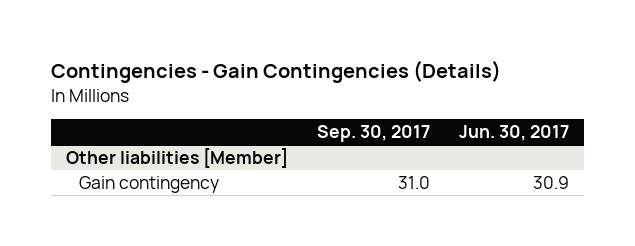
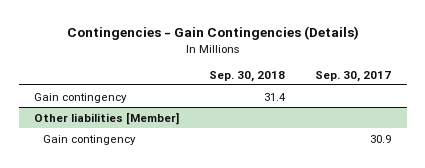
- | Sep. 30, 2017 | Jun. 30, 2017
+ | Sep. 30, 2018 | Sep. 30, 2017
+ Gain contingency | 31.4 |
@ Other liabilities [Member]
- Gain contingency | 31.0 | 30.9
+ Gain contingency | | 30.9

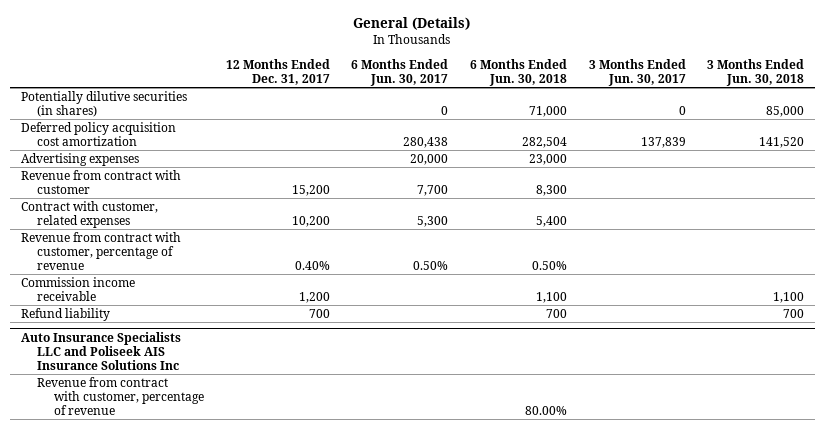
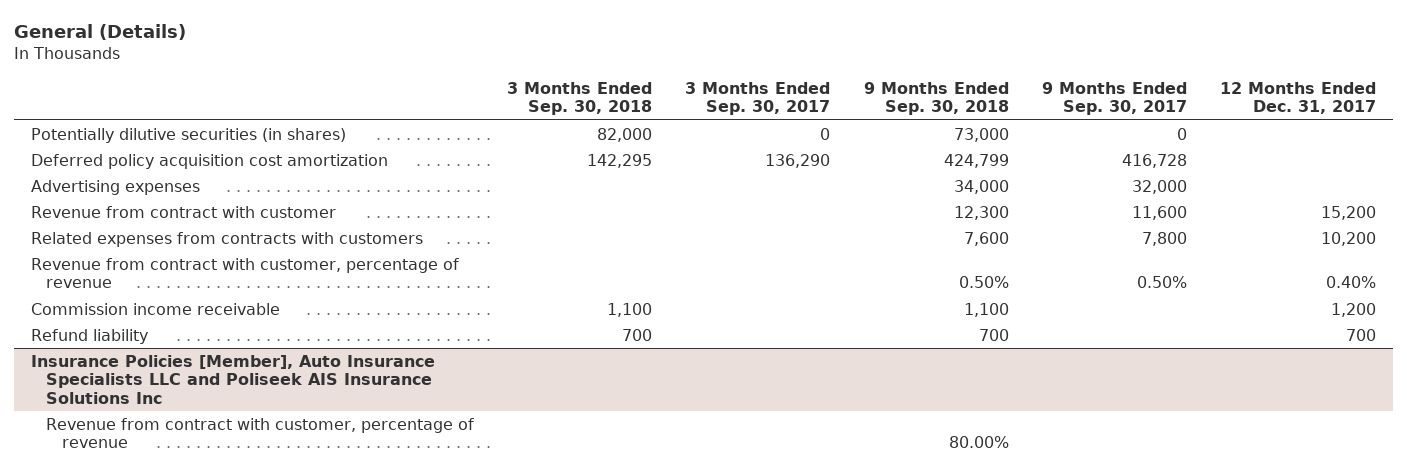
- | 12 Months Ended Dec. 31, 2017 | 6 Months Ended Jun. 30, 2017 | 6 Months Ended Jun. 30, 2018 | 3 Months Ended Jun. 30, 2017 | 3 Months Ended Jun. 30, 2018
+ | 3 Months Ended Sep. 30, 2018 | 3 Months Ended Sep. 30, 2017 | 9 Months Ended Sep. 30, 2018 | 9 Months Ended Sep. 30, 2017 | 12 Months Ended Dec. 31, 2017
- Contract with customer, related expenses | 10,200 | 5,300 | 5,400 | |
+ Related expenses from contracts with customers | | | 7,600 | 7,800 | 10,200
- Auto Insurance Specialists LLC and Poliseek AIS Insurance Solutions Inc
+ Insurance Policies [Member], Auto Insurance Specialists LLC and Poliseek AIS Insurance Solutions Inc

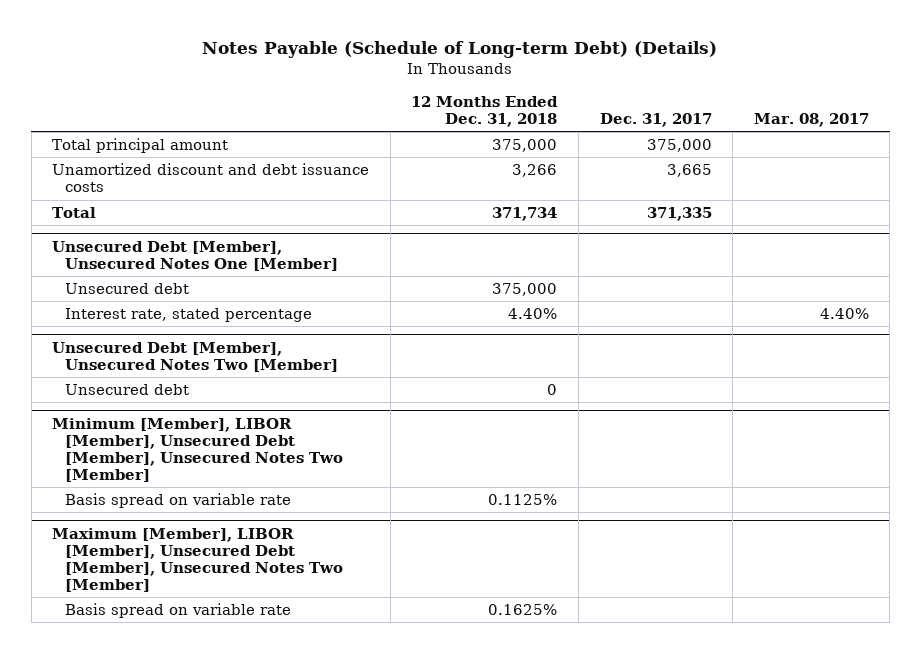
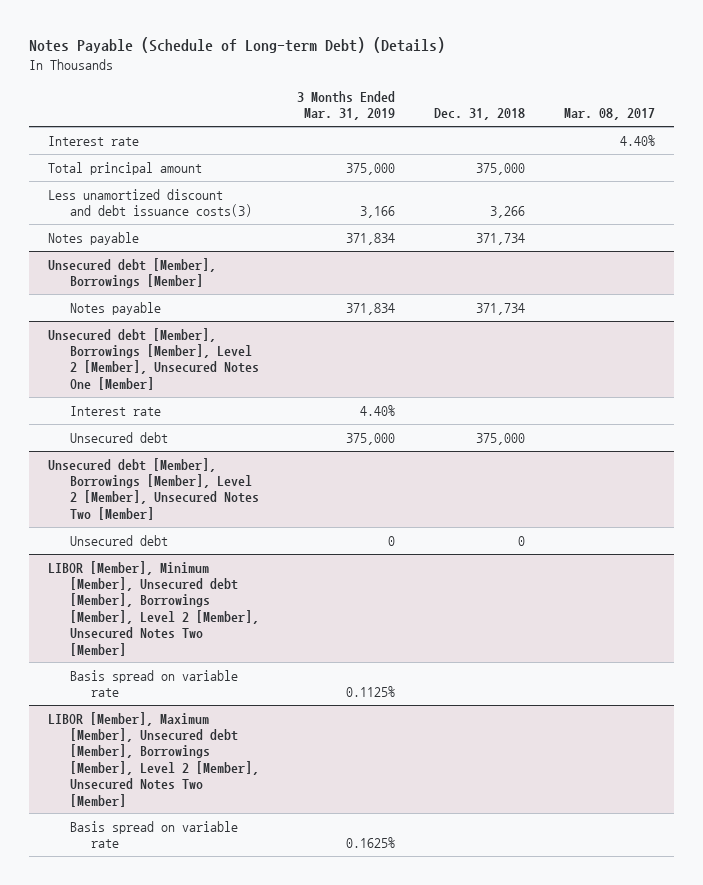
- | 12 Months Ended Dec. 31, 2018 | Dec. 31, 2017 | Mar. 08, 2017
+ | 3 Months Ended Mar. 31, 2019 | Dec. 31, 2018 | Mar. 08, 2017
+ Interest rate | | | 4.40%
- Unamortized discount and debt issuance costs | 3,266 | 3,665 |
- Total | 371,734 | 371,335 |
- Unsecured Debt [Member], Unsecured Notes One [Member]
+ Less unamortized discount and debt issuance costs(3) | 3,166 | 3,266 |
+ Notes payable | 371,834 | 371,734 |
+ Unsecured debt [Member], Borrowings [Member]
+ Notes payable | 371,834 | 371,734 |
+ Unsecured debt [Member], Borrowings [Member], Level 2 [Member], Unsecured Notes One [Member]
+ Interest rate | 4.40% | |
- Interest rate, stated percentage | 4.40% | | 4.40%
- Unsecured Debt [Member], Unsecured Notes Two [Member]
+ Unsecured debt [Member], Borrowings [Member], Level 2 [Member], Unsecured Notes Two [Member]
- Minimum [Member], LIBOR [Member], Unsecured Debt [Member], Unsecured Notes Two [Member]
+ LIBOR [Member], Minimum [Member], Unsecured debt [Member], Borrowings [Member], Level 2 [Member], Unsecured Notes Two [Member]
- Maximum [Member], LIBOR [Member], Unsecured Debt [Member], Unsecured Notes Two [Member]
+ LIBOR [Member], Maximum [Member], Unsecured debt [Member], Borrowings [Member], Level 2 [Member], Unsecured Notes Two [Member]

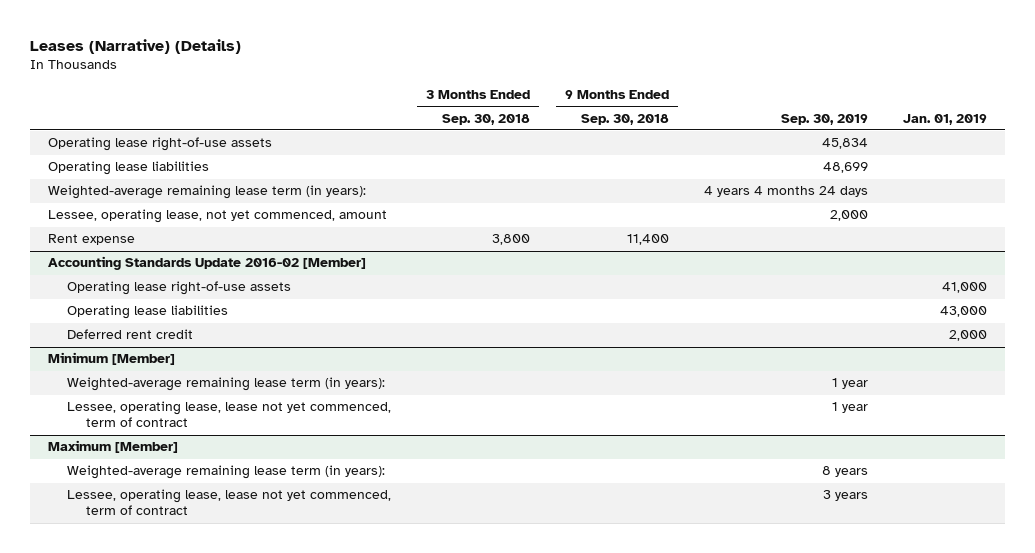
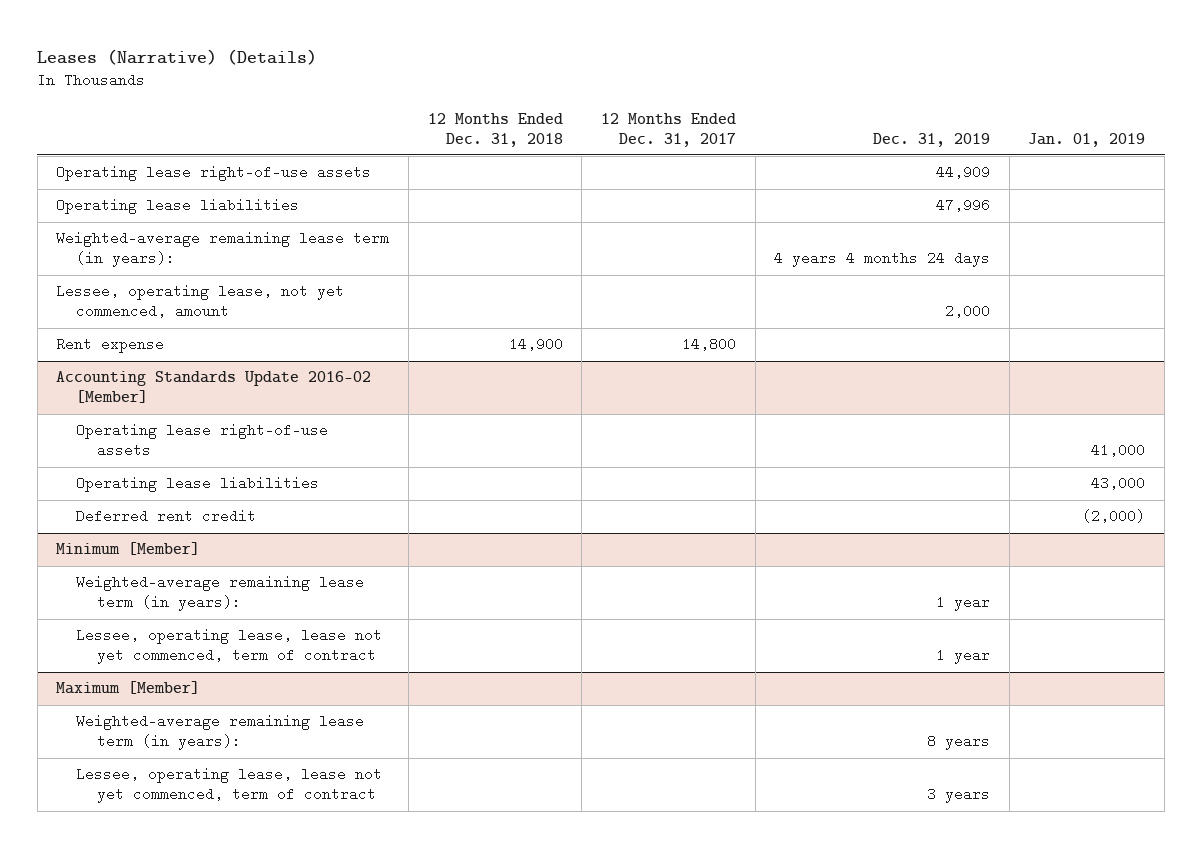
- | 3 Months Ended Sep. 30, 2018 | 9 Months Ended Sep. 30, 2018 | Sep. 30, 2019 | Jan. 01, 2019
+ | 12 Months Ended Dec. 31, 2018 | 12 Months Ended Dec. 31, 2017 | Dec. 31, 2019 | Jan. 01, 2019
@ Accounting Standards Update 2016-02 [Member]
- Deferred rent credit | | | | 2,000
+ Deferred rent credit | | | | (2,000)

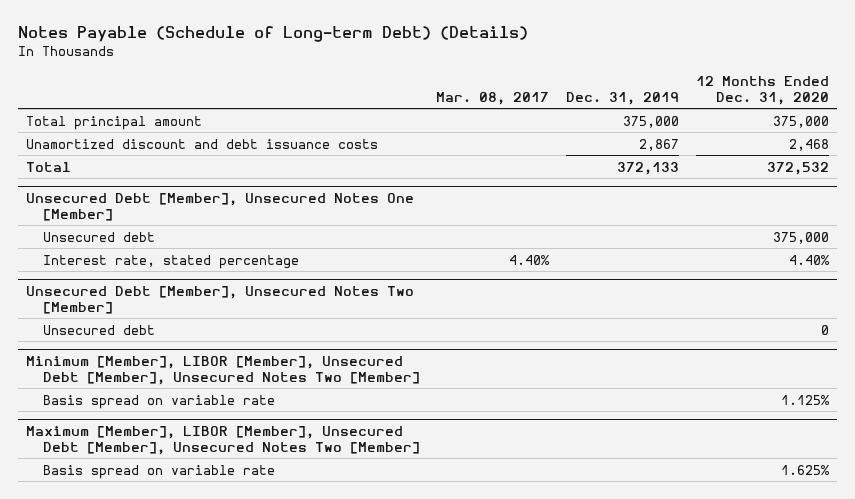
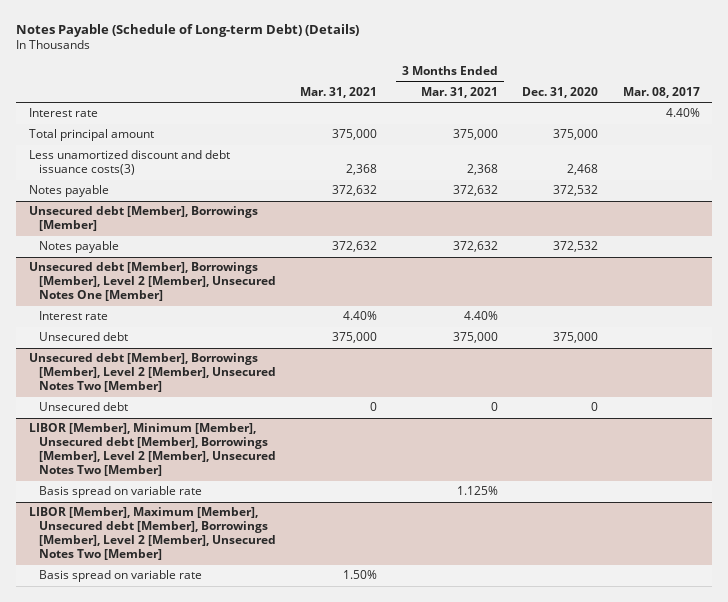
- | Mar. 08, 2017 | Dec. 31, 2019 | 12 Months Ended Dec. 31, 2020
+ | Mar. 31, 2021 | 3 Months Ended Mar. 31, 2021 | Dec. 31, 2020 | Mar. 08, 2017
+ Interest rate | | | | 4.40%
- Unamortized discount and debt issuance costs | | 2,867 | 2,468
- Total | | 372,133 | 372,532
- Unsecured Debt [Member], Unsecured Notes One [Member]
+ Less unamortized discount and debt issuance costs(3) | 2,368 | 2,368 | 2,468 |
+ Notes payable | 372,632 | 372,632 | 372,532 |
+ Unsecured debt [Member], Borrowings [Member]
+ Notes payable | 372,632 | 372,632 | 372,532 |
+ Unsecured debt [Member], Borrowings [Member], Level 2 [Member], Unsecured Notes One [Member]
+ Interest rate | 4.40% | 4.40% | |
- Interest rate, stated percentage | 4.40% | | 4.40%
- Unsecured Debt [Member], Unsecured Notes Two [Member]
+ Unsecured debt [Member], Borrowings [Member], Level 2 [Member], Unsecured Notes Two [Member]
- Minimum [Member], LIBOR [Member], Unsecured Debt [Member], Unsecured Notes Two [Member]
+ LIBOR [Member], Minimum [Member], Unsecured debt [Member], Borrowings [Member], Level 2 [Member], Unsecured Notes Two [Member]
- Maximum [Member], LIBOR [Member], Unsecured Debt [Member], Unsecured Notes Two [Member]
+ LIBOR [Member], Maximum [Member], Unsecured debt [Member], Borrowings [Member], Level 2 [Member], Unsecured Notes Two [Member]

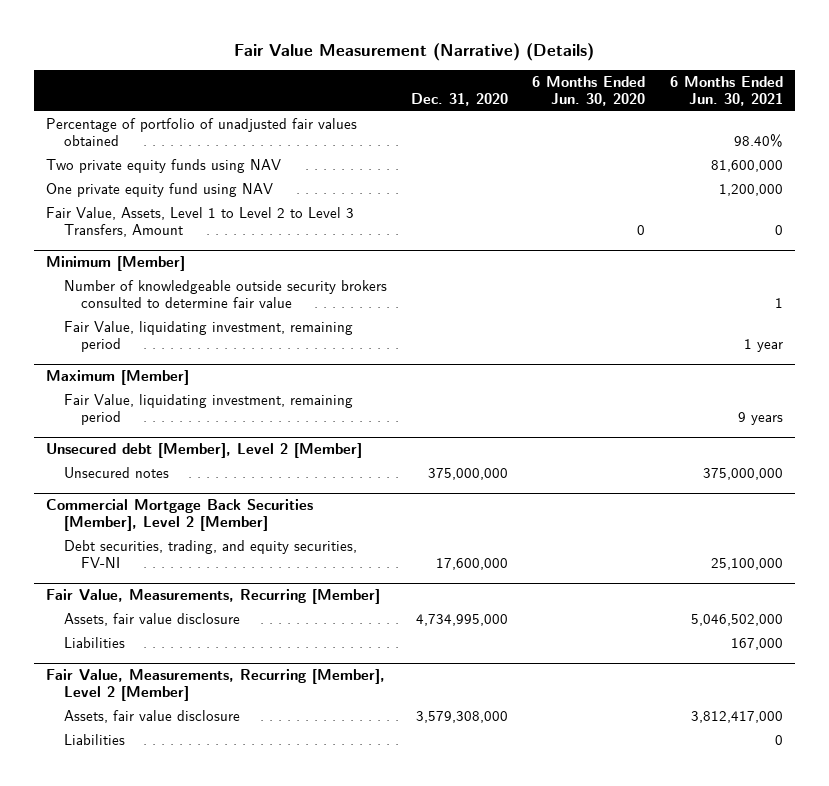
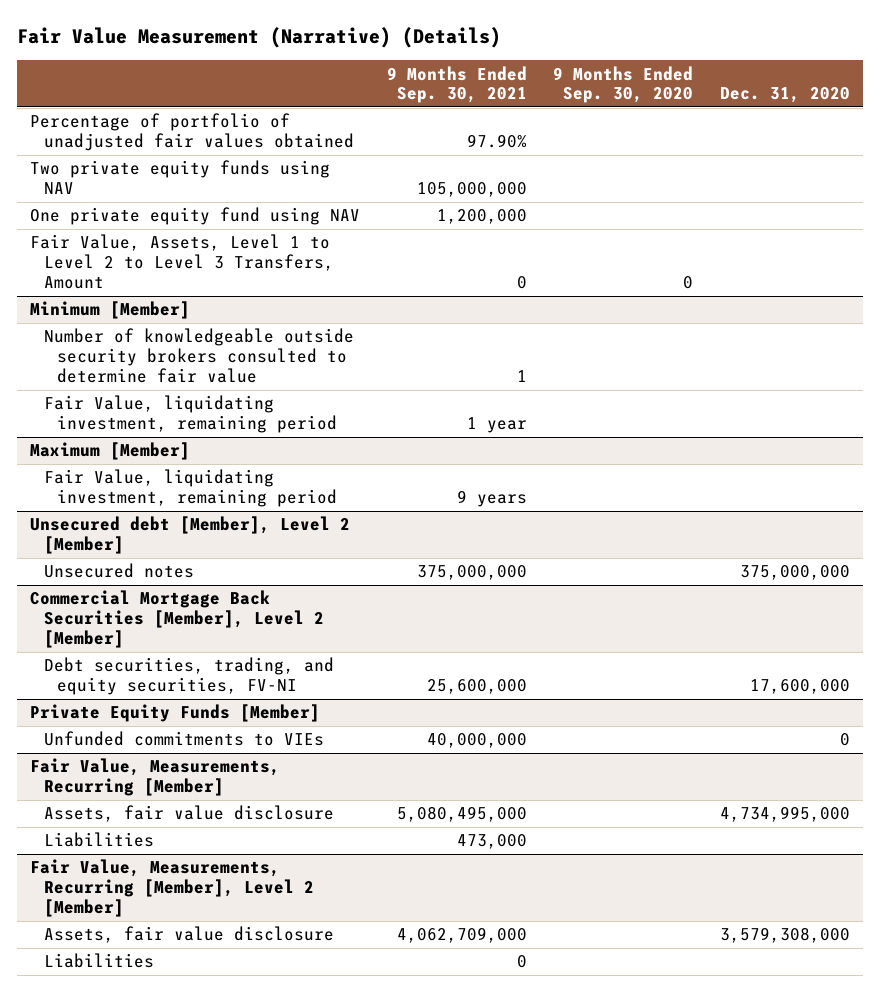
- | Dec. 31, 2020 | 6 Months Ended Jun. 30, 2020 | 6 Months Ended Jun. 30, 2021
+ | 9 Months Ended Sep. 30, 2021 | 9 Months Ended Sep. 30, 2020 | Dec. 31, 2020
+ Private Equity Funds [Member]
+ Unfunded commitments to VIEs | 40,000,000 | | 0

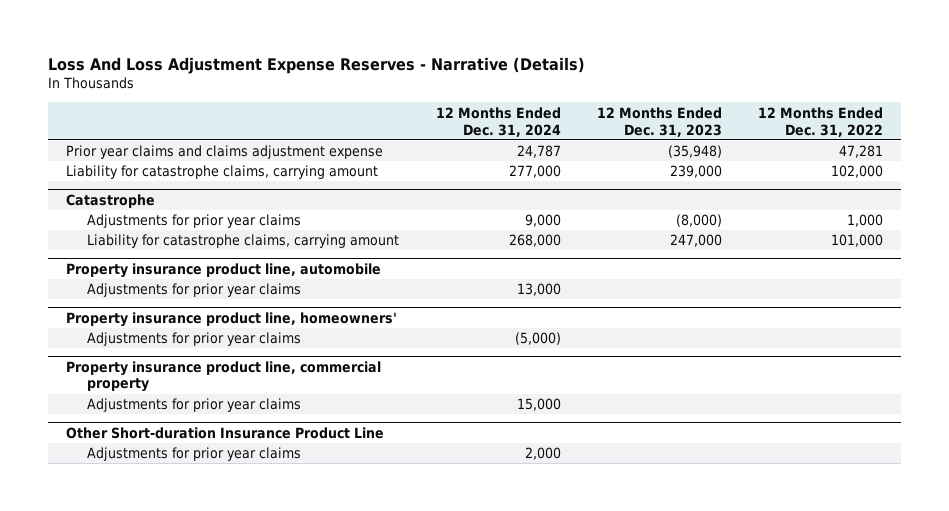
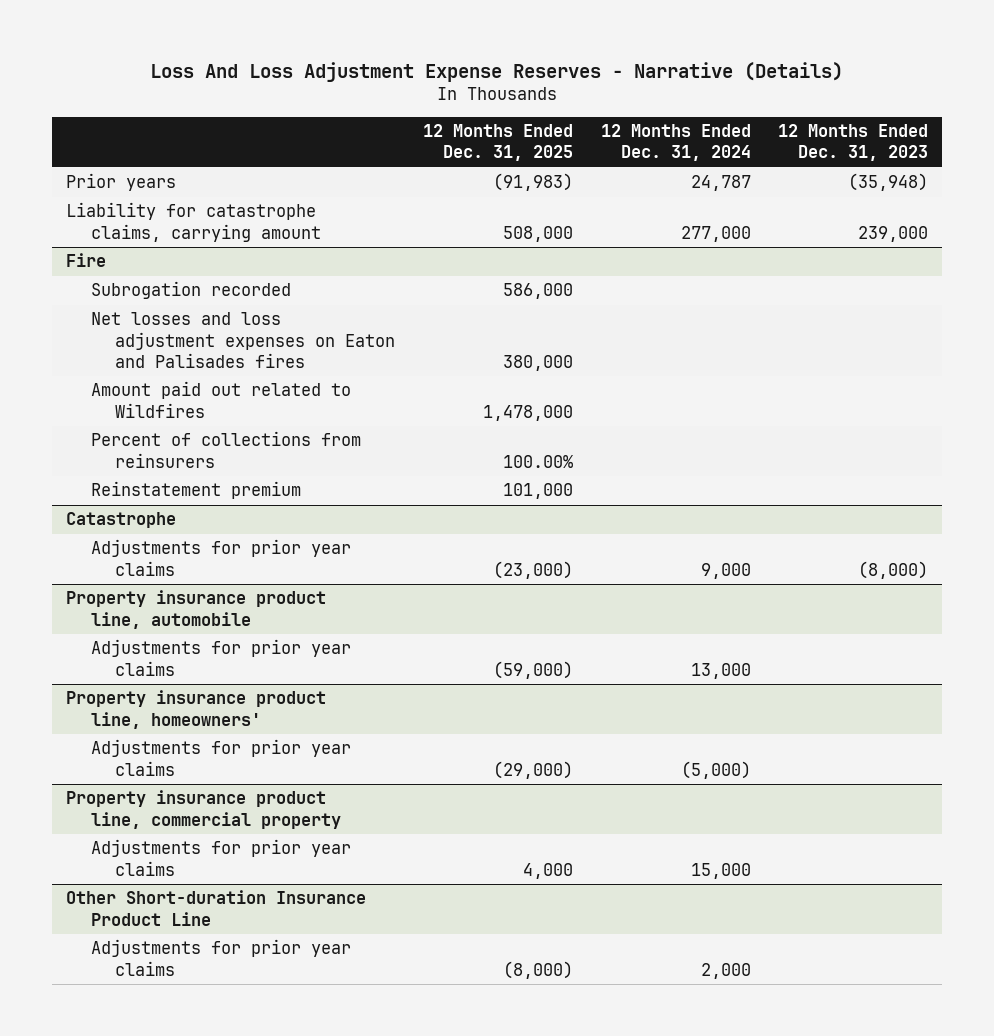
- | 12 Months Ended Dec. 31, 2024 | 12 Months Ended Dec. 31, 2023 | 12 Months Ended Dec. 31, 2022
+ | 12 Months Ended Dec. 31, 2025 | 12 Months Ended Dec. 31, 2024 | 12 Months Ended Dec. 31, 2023
- Prior year claims and claims adjustment expense | 24,787 | (35,948) | 47,281
+ Prior years | (91,983) | 24,787 | (35,948)
+ Fire
+ Subrogation recorded | 586,000 | |
+ Net losses and loss adjustment expenses on Eaton and Palisades fires | 380,000 | |
+ Amount paid out related to Wildfires | 1,478,000 | |
+ Percent of collections from reinsurers | 100.00% | |
+ Reinstatement premium | 101,000 | |
@ Catastrophe
- Liability for catastrophe claims, carrying amount | 268,000 | 247,000 | 101,000

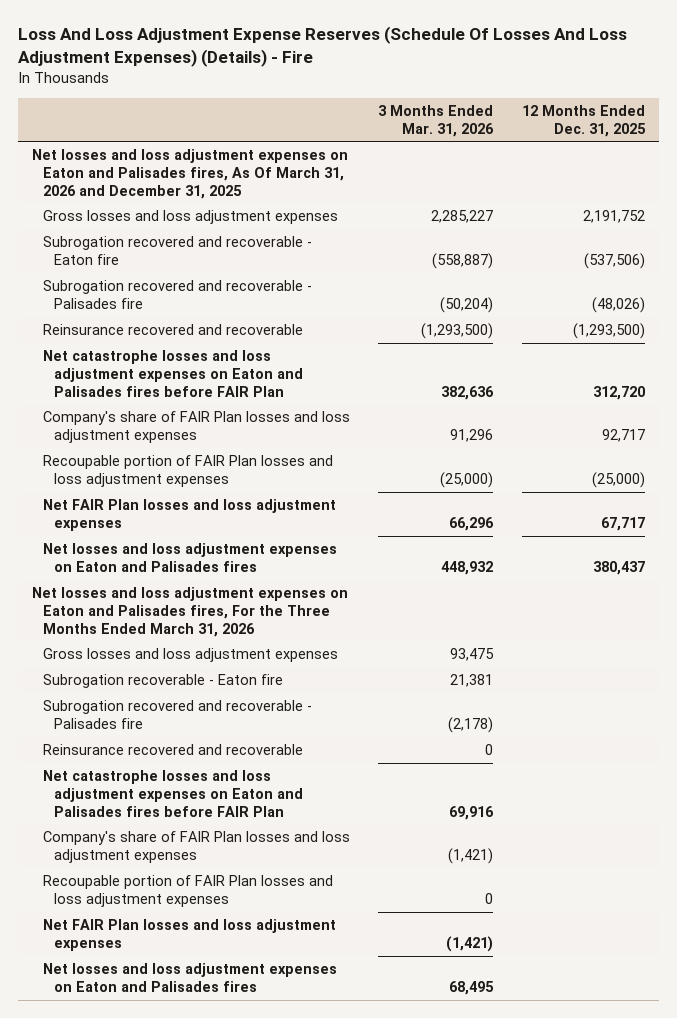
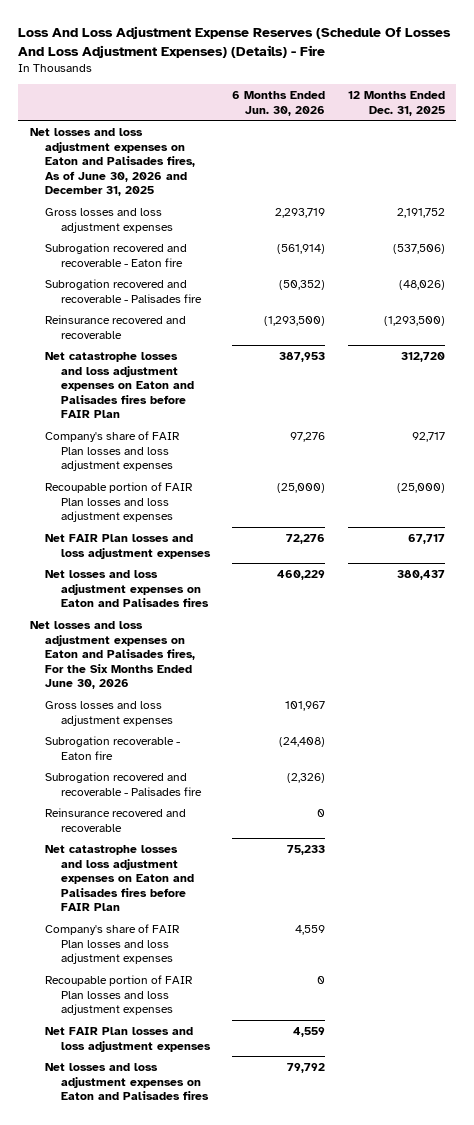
- | 3 Months Ended Mar. 31, 2026 | 12 Months Ended Dec. 31, 2025
+ | 6 Months Ended Jun. 30, 2026 | 12 Months Ended Dec. 31, 2025
- Net losses and loss adjustment expenses on Eaton and Palisades fires, As Of March 31, 2026 and December 31, 2025
+ Net losses and loss adjustment expenses on Eaton and Palisades fires, As of June 30, 2026 and December 31, 2025
- Net losses and loss adjustment expenses on Eaton and Palisades fires, For the Three Months Ended March 31, 2026
+ Net losses and loss adjustment expenses on Eaton and Palisades fires, For the Six Months Ended June 30, 2026

